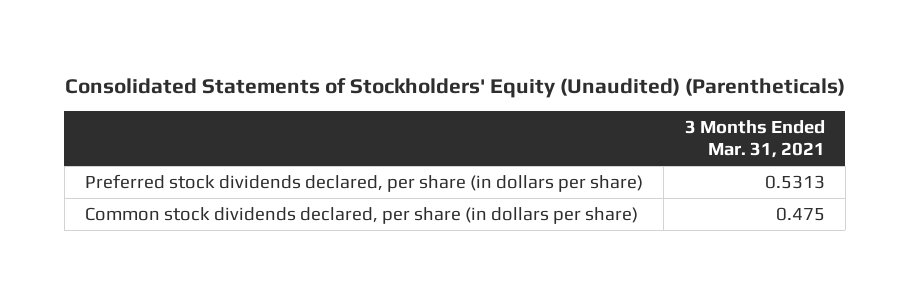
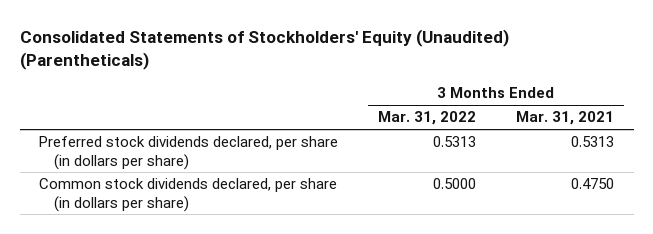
- | 3 Months Ended Mar. 31, 2021
+ | 3 Months Ended Mar. 31, 2022 | 3 Months Ended Mar. 31, 2021
- Common stock dividends declared, per share (in dollars per share) | 0.475
+ Common stock dividends declared, per share (in dollars per share) | 0.5000 | 0.4750

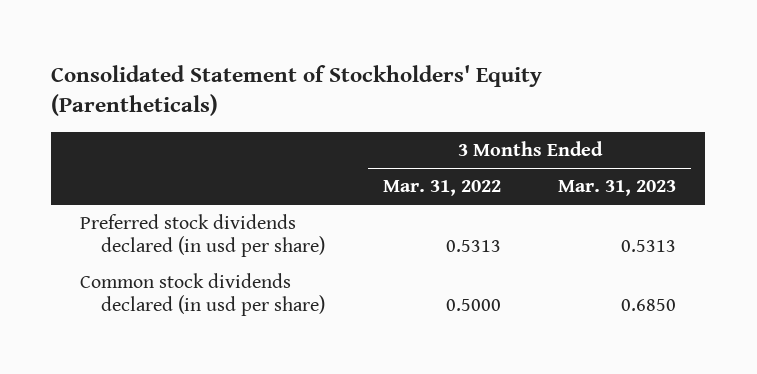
- Consolidated Statements of Stockholders' Equity (Unaudited) (Parentheticals)
+ Consolidated Statement of Stockholders' Equity (Parentheticals)
- | 3 Months Ended Mar. 31, 2022 | 3 Months Ended Mar. 31, 2021
+ | 3 Months Ended Mar. 31, 2022 | 3 Months Ended Mar. 31, 2023
- Preferred stock dividends declared, per share (in dollars per share) | 0.5313 | 0.5313
- Common stock dividends declared, per share (in dollars per share) | 0.5000 | 0.4750
+ Preferred stock dividends declared (in usd per share) | 0.5313 | 0.5313
+ Common stock dividends declared (in usd per share) | 0.5000 | 0.6850

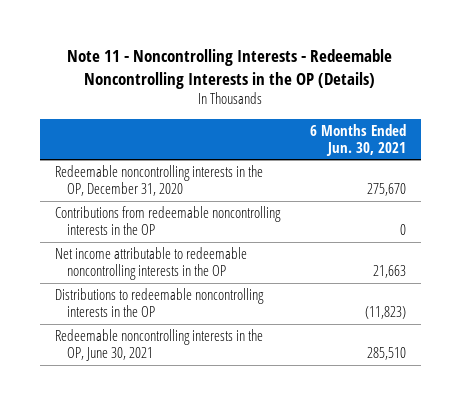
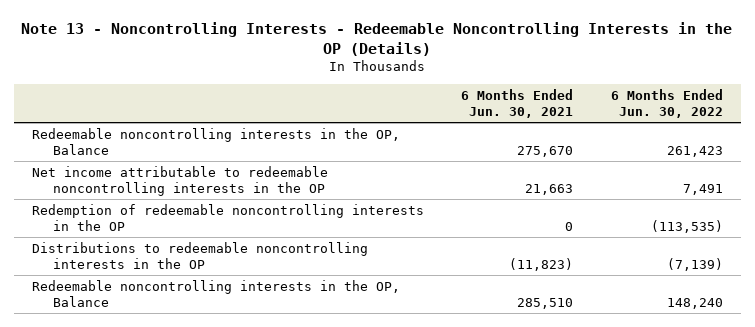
- Note 11 - Noncontrolling Interests - Redeemable Noncontrolling Interests in the OP (Details)
+ Note 13 - Noncontrolling Interests - Redeemable Noncontrolling Interests in the OP (Details)
- | 6 Months Ended Jun. 30, 2021
+ | 6 Months Ended Jun. 30, 2021 | 6 Months Ended Jun. 30, 2022
- Redeemable noncontrolling interests in the OP, December 31, 2020 | 275,670
- Contributions from redeemable noncontrolling interests in the OP | 0
+ Redeemable noncontrolling interests in the OP, Balance | 275,670 | 261,423
+ Redemption of redeemable noncontrolling interests in the OP | 0 | (113,535)
- Redeemable noncontrolling interests in the OP, June 30, 2021 | 285,510
+ Redeemable noncontrolling interests in the OP, Balance | 285,510 | 148,240

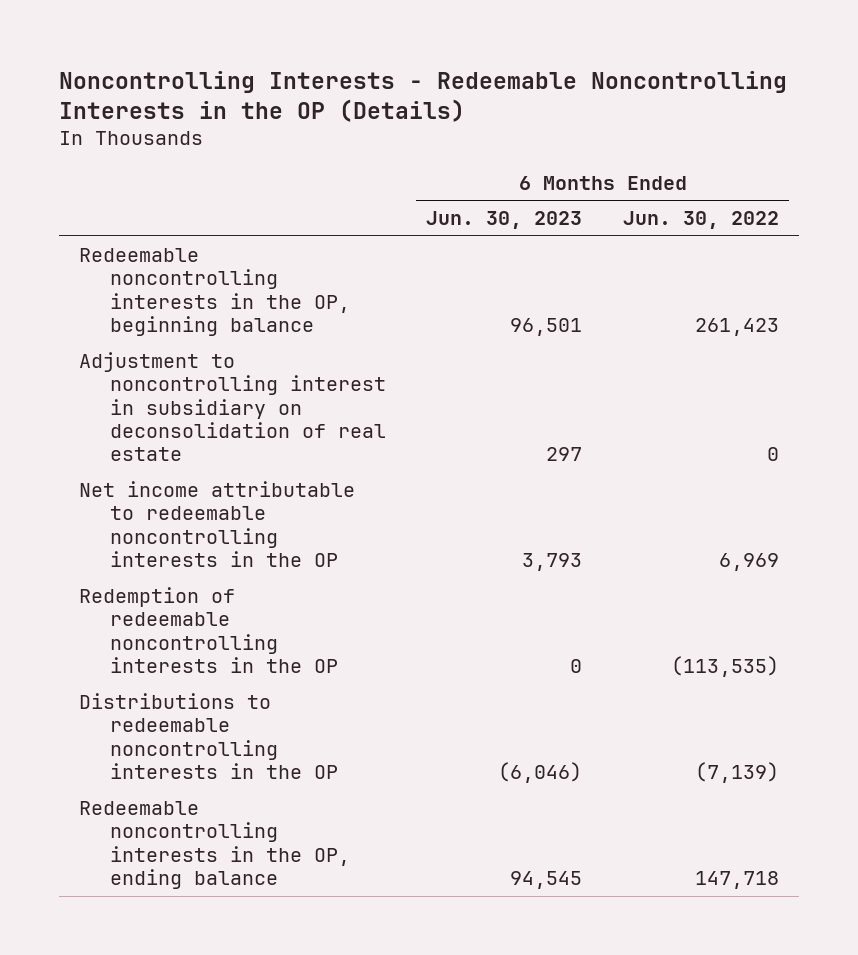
- Note 13 - Noncontrolling Interests - Redeemable Noncontrolling Interests in the OP (Details)
+ Noncontrolling Interests - Redeemable Noncontrolling Interests in the OP (Details)
- | 6 Months Ended Jun. 30, 2021 | 6 Months Ended Jun. 30, 2022
+ | 6 Months Ended Jun. 30, 2023 | 6 Months Ended Jun. 30, 2022
- Redeemable noncontrolling interests in the OP, Balance | 275,670 | 261,423
- Net income attributable to redeemable noncontrolling interests in the OP | 21,663 | 7,491
+ Redeemable noncontrolling interests in the OP, beginning balance | 96,501 | 261,423
+ Adjustment to noncontrolling interest in subsidiary on deconsolidation of real estate | 297 | 0
+ Net income attributable to redeemable noncontrolling interests in the OP | 3,793 | 6,969
- Redeemable noncontrolling interests in the OP, Balance | 285,510 | 148,240
+ Redeemable noncontrolling interests in the OP, ending balance | 94,545 | 147,718

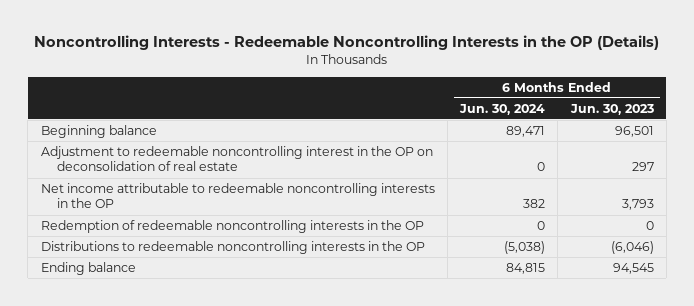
- | 6 Months Ended Jun. 30, 2023 | 6 Months Ended Jun. 30, 2022
+ | 6 Months Ended Jun. 30, 2024 | 6 Months Ended Jun. 30, 2023
- Redeemable noncontrolling interests in the OP, beginning balance | 96,501 | 261,423
- Adjustment to noncontrolling interest in subsidiary on deconsolidation of real estate | 297 | 0
+ Beginning balance | 89,471 | 96,501
+ Adjustment to redeemable noncontrolling interest in the OP on deconsolidation of real estate | 0 | 297
- Redeemable noncontrolling interests in the OP, ending balance | 94,545 | 147,718
+ Ending balance | 84,815 | 94,545

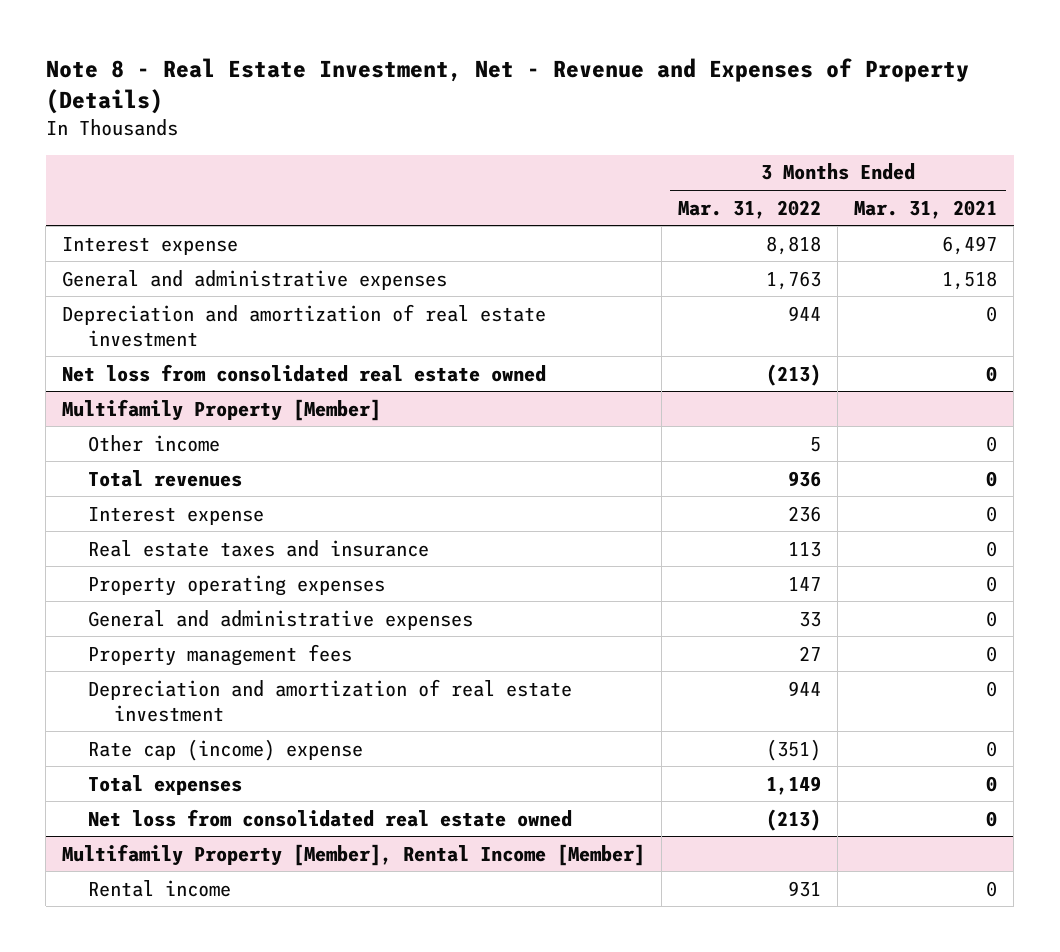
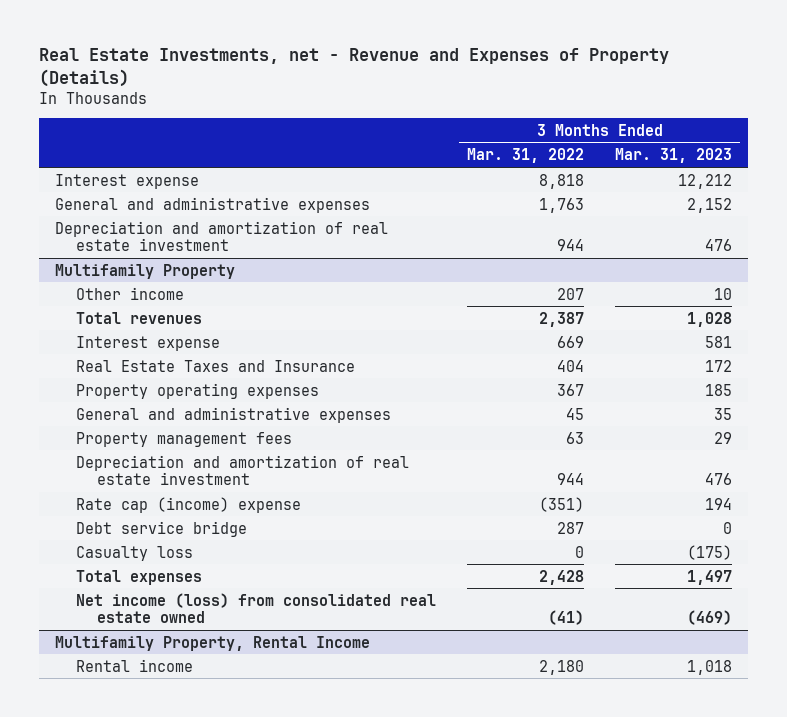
- Note 8 - Real Estate Investment, Net - Revenue and Expenses of Property (Details)
+ Real Estate Investments, net - Revenue and Expenses of Property (Details)
- | 3 Months Ended Mar. 31, 2022 | 3 Months Ended Mar. 31, 2021
+ | 3 Months Ended Mar. 31, 2022 | 3 Months Ended Mar. 31, 2023
- Net loss from consolidated real estate owned | (213) | 0
- Multifamily Property [Member]
- Other income | 5 | 0
- Total revenues | 936 | 0
- Interest expense | 236 | 0
- Real estate taxes and insurance | 113 | 0
- Property operating expenses | 147 | 0
- General and administrative expenses | 33 | 0
- Property management fees | 27 | 0
+ Multifamily Property
+ Other income | 207 | 10
+ Total revenues | 2,387 | 1,028
+ Interest expense | 669 | 581
+ Real Estate Taxes and Insurance | 404 | 172
+ Property operating expenses | 367 | 185
+ General and administrative expenses | 45 | 35
+ Property management fees | 63 | 29
- Total expenses | 1,149 | 0
- Net loss from consolidated real estate owned | (213) | 0
- Multifamily Property [Member], Rental Income [Member]
- Rental income | 931 | 0
+ Debt service bridge | 287 | 0
+ Casualty loss | 0 | (175)
+ Total expenses | 2,428 | 1,497
+ Net income (loss) from consolidated real estate owned | (41) | (469)
+ Multifamily Property, Rental Income
+ Rental income | 2,180 | 1,018

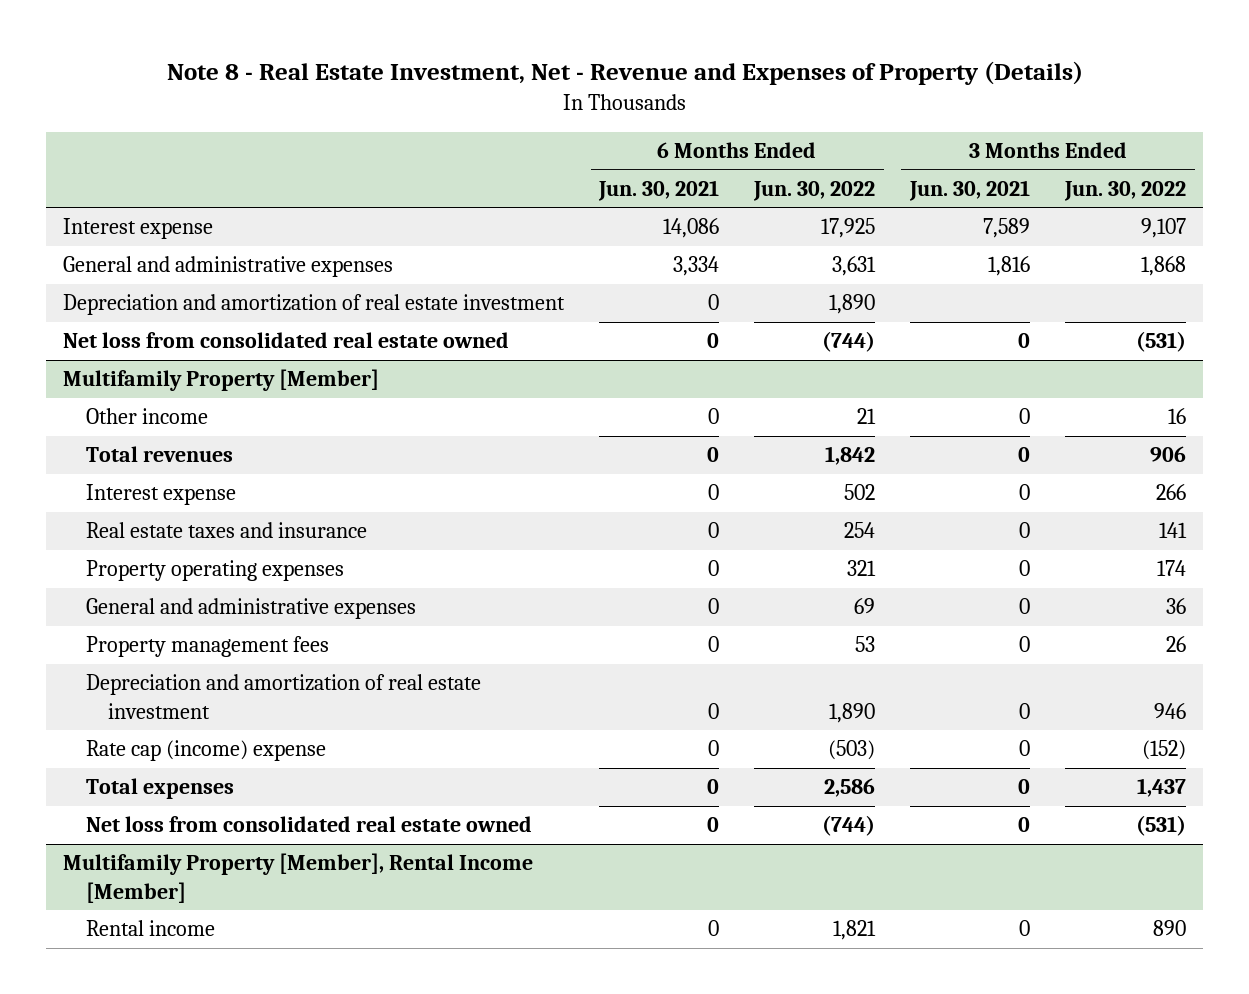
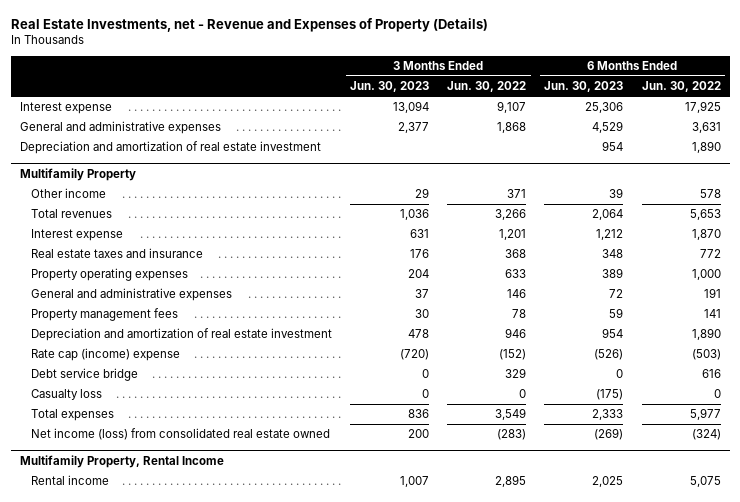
- Note 8 - Real Estate Investment, Net - Revenue and Expenses of Property (Details)
+ Real Estate Investments, net - Revenue and Expenses of Property (Details)
- | 6 Months Ended Jun. 30, 2021 | 6 Months Ended Jun. 30, 2022 | 3 Months Ended Jun. 30, 2021 | 3 Months Ended Jun. 30, 2022
+ | 3 Months Ended Jun. 30, 2023 | 3 Months Ended Jun. 30, 2022 | 6 Months Ended Jun. 30, 2023 | 6 Months Ended Jun. 30, 2022
- Net loss from consolidated real estate owned | 0 | (744) | 0 | (531)
- Multifamily Property [Member]
- Other income | 0 | 21 | 0 | 16
- Total revenues | 0 | 1,842 | 0 | 906
- Interest expense | 0 | 502 | 0 | 266
- Real estate taxes and insurance | 0 | 254 | 0 | 141
- Property operating expenses | 0 | 321 | 0 | 174
- General and administrative expenses | 0 | 69 | 0 | 36
- Property management fees | 0 | 53 | 0 | 26
+ Multifamily Property
+ Other income | 29 | 371 | 39 | 578
+ Total revenues | 1,036 | 3,266 | 2,064 | 5,653
+ Interest expense | 631 | 1,201 | 1,212 | 1,870
+ Real estate taxes and insurance | 176 | 368 | 348 | 772
+ Property operating expenses | 204 | 633 | 389 | 1,000
+ General and administrative expenses | 37 | 146 | 72 | 191
+ Property management fees | 30 | 78 | 59 | 141
- Total expenses | 0 | 2,586 | 0 | 1,437
- Net loss from consolidated real estate owned | 0 | (744) | 0 | (531)
- Multifamily Property [Member], Rental Income [Member]
- Rental income | 0 | 1,821 | 0 | 890
+ Debt service bridge | 0 | 329 | 0 | 616
+ Casualty loss | 0 | 0 | (175) | 0
+ Total expenses | 836 | 3,549 | 2,333 | 5,977
+ Net income (loss) from consolidated real estate owned | 200 | (283) | (269) | (324)
+ Multifamily Property, Rental Income
+ Rental income | 1,007 | 2,895 | 2,025 | 5,075

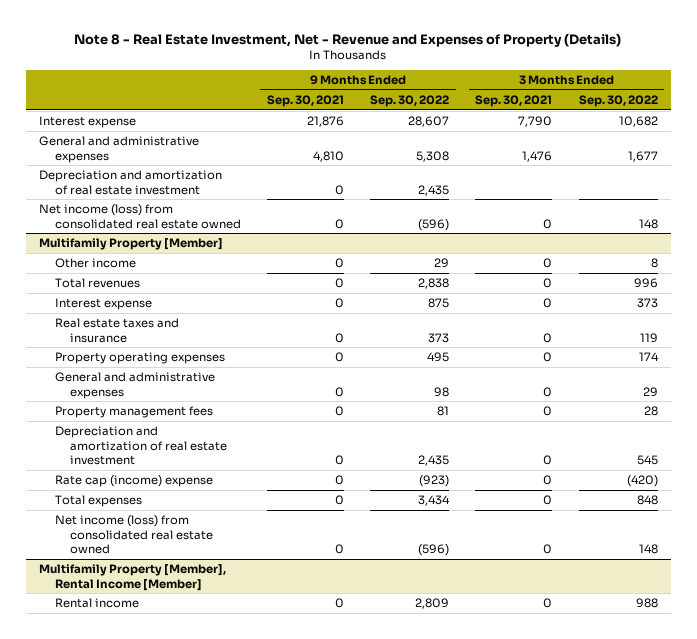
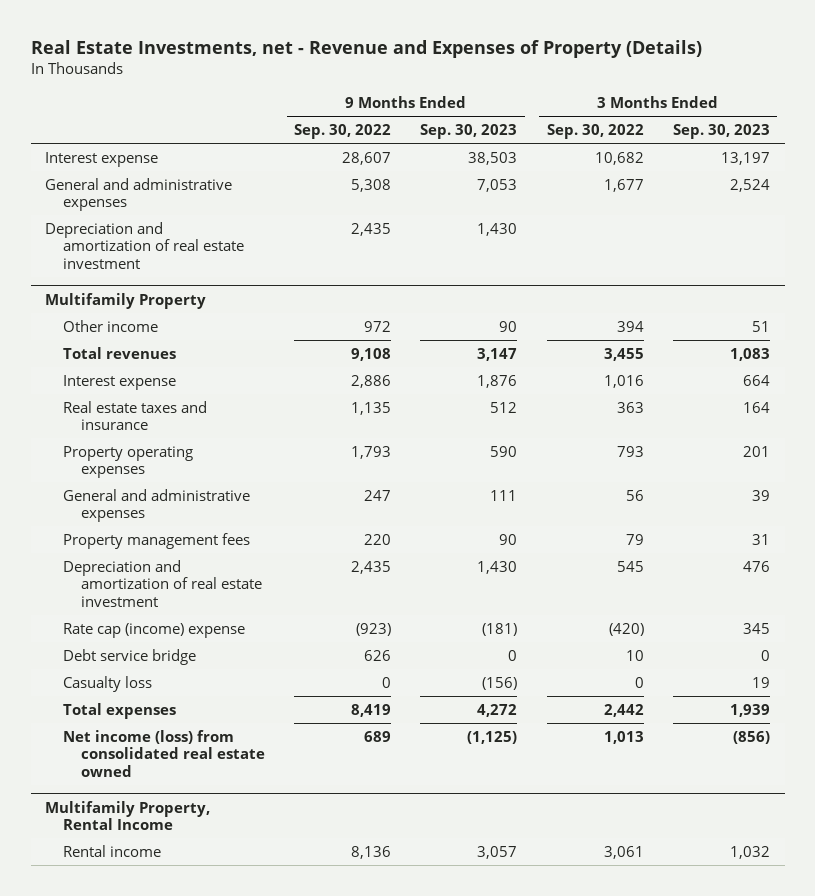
- Note 8 - Real Estate Investment, Net - Revenue and Expenses of Property (Details)
+ Real Estate Investments, net - Revenue and Expenses of Property (Details)
- | 9 Months Ended Sep. 30, 2021 | 9 Months Ended Sep. 30, 2022 | 3 Months Ended Sep. 30, 2021 | 3 Months Ended Sep. 30, 2022
+ | 9 Months Ended Sep. 30, 2022 | 9 Months Ended Sep. 30, 2023 | 3 Months Ended Sep. 30, 2022 | 3 Months Ended Sep. 30, 2023
- Net income (loss) from consolidated real estate owned | 0 | (596) | 0 | 148
- Multifamily Property [Member]
- Other income | 0 | 29 | 0 | 8
- Total revenues | 0 | 2,838 | 0 | 996
- Interest expense | 0 | 875 | 0 | 373
- Real estate taxes and insurance | 0 | 373 | 0 | 119
- Property operating expenses | 0 | 495 | 0 | 174
- General and administrative expenses | 0 | 98 | 0 | 29
- Property management fees | 0 | 81 | 0 | 28
+ Multifamily Property
+ Other income | 972 | 90 | 394 | 51
+ Total revenues | 9,108 | 3,147 | 3,455 | 1,083
+ Interest expense | 2,886 | 1,876 | 1,016 | 664
+ Real estate taxes and insurance | 1,135 | 512 | 363 | 164
+ Property operating expenses | 1,793 | 590 | 793 | 201
+ General and administrative expenses | 247 | 111 | 56 | 39
+ Property management fees | 220 | 90 | 79 | 31
- Total expenses | 0 | 3,434 | 0 | 848
- Net income (loss) from consolidated real estate owned | 0 | (596) | 0 | 148
- Multifamily Property [Member], Rental Income [Member]
- Rental income | 0 | 2,809 | 0 | 988
+ Debt service bridge | 626 | 0 | 10 | 0
+ Casualty loss | 0 | (156) | 0 | 19
+ Total expenses | 8,419 | 4,272 | 2,442 | 1,939
+ Net income (loss) from consolidated real estate owned | 689 | (1,125) | 1,013 | (856)
+ Multifamily Property, Rental Income
+ Rental income | 8,136 | 3,057 | 3,061 | 1,032

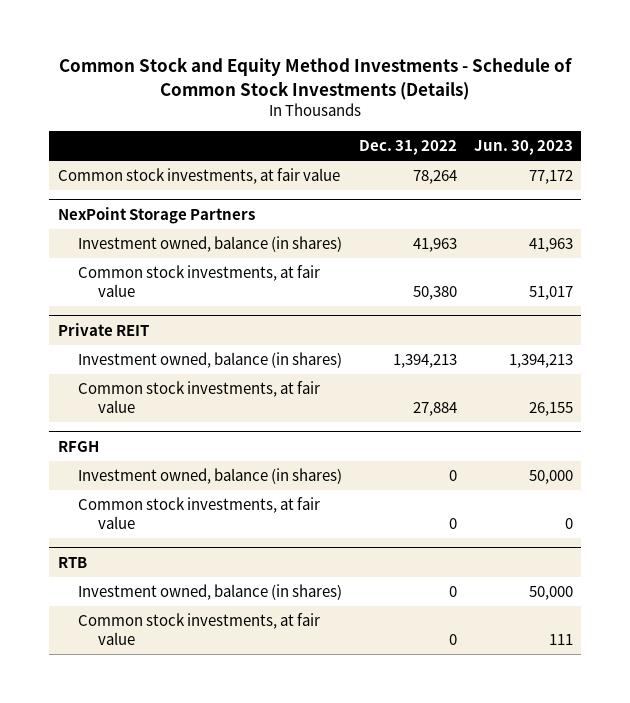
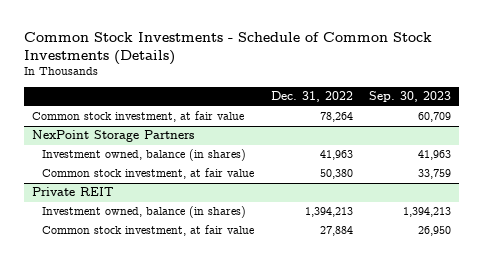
- Common Stock and Equity Method Investments - Schedule of Common Stock Investments (Details)
+ Common Stock Investments - Schedule of Common Stock Investments (Details)
- | Dec. 31, 2022 | Jun. 30, 2023
+ | Dec. 31, 2022 | Sep. 30, 2023
- Common stock investments, at fair value | 78,264 | 77,172
+ Common stock investment, at fair value | 78,264 | 60,709
@ NexPoint Storage Partners
- Common stock investments, at fair value | 50,380 | 51,017
+ Common stock investment, at fair value | 50,380 | 33,759
@ Private REIT
- Common stock investments, at fair value | 27,884 | 26,155
- RFGH
- Investment owned, balance (in shares) | 0 | 50,000
- Common stock investments, at fair value | 0 | 0
- RTB
- Investment owned, balance (in shares) | 0 | 50,000
- Common stock investments, at fair value | 0 | 111
@ Private REIT
+ Common stock investment, at fair value | 27,884 | 26,950

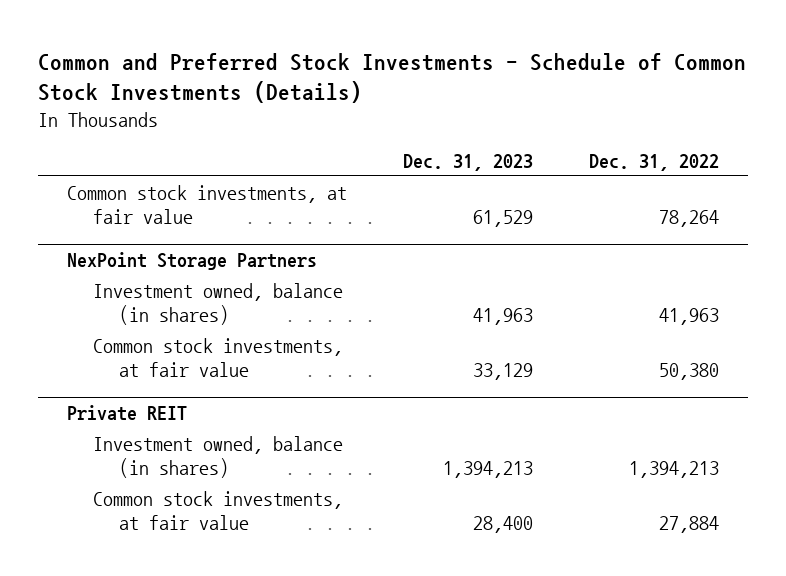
- Common Stock Investments - Schedule of Common Stock Investments (Details)
+ Common and Preferred Stock Investments - Schedule of Common Stock Investments (Details)
- | Dec. 31, 2022 | Sep. 30, 2023
+ | Dec. 31, 2023 | Dec. 31, 2022
- Common stock investment, at fair value | 78,264 | 60,709
+ Common stock investments, at fair value | 61,529 | 78,264
@ NexPoint Storage Partners
- Common stock investment, at fair value | 50,380 | 33,759
+ Common stock investments, at fair value | 33,129 | 50,380
@ Private REIT
- Common stock investment, at fair value | 27,884 | 26,950
+ Common stock investments, at fair value | 28,400 | 27,884

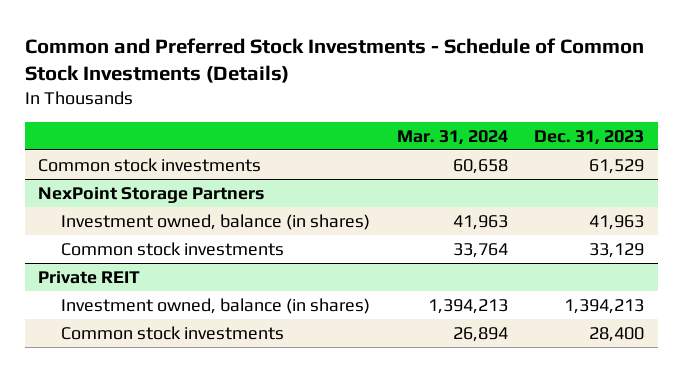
- | Dec. 31, 2023 | Dec. 31, 2022
+ | Mar. 31, 2024 | Dec. 31, 2023
- Common stock investments, at fair value | 61,529 | 78,264
+ Common stock investments | 60,658 | 61,529
@ NexPoint Storage Partners
- Common stock investments, at fair value | 33,129 | 50,380
+ Common stock investments | 33,764 | 33,129
@ Private REIT
- Common stock investments, at fair value | 28,400 | 27,884
+ Common stock investments | 26,894 | 28,400

